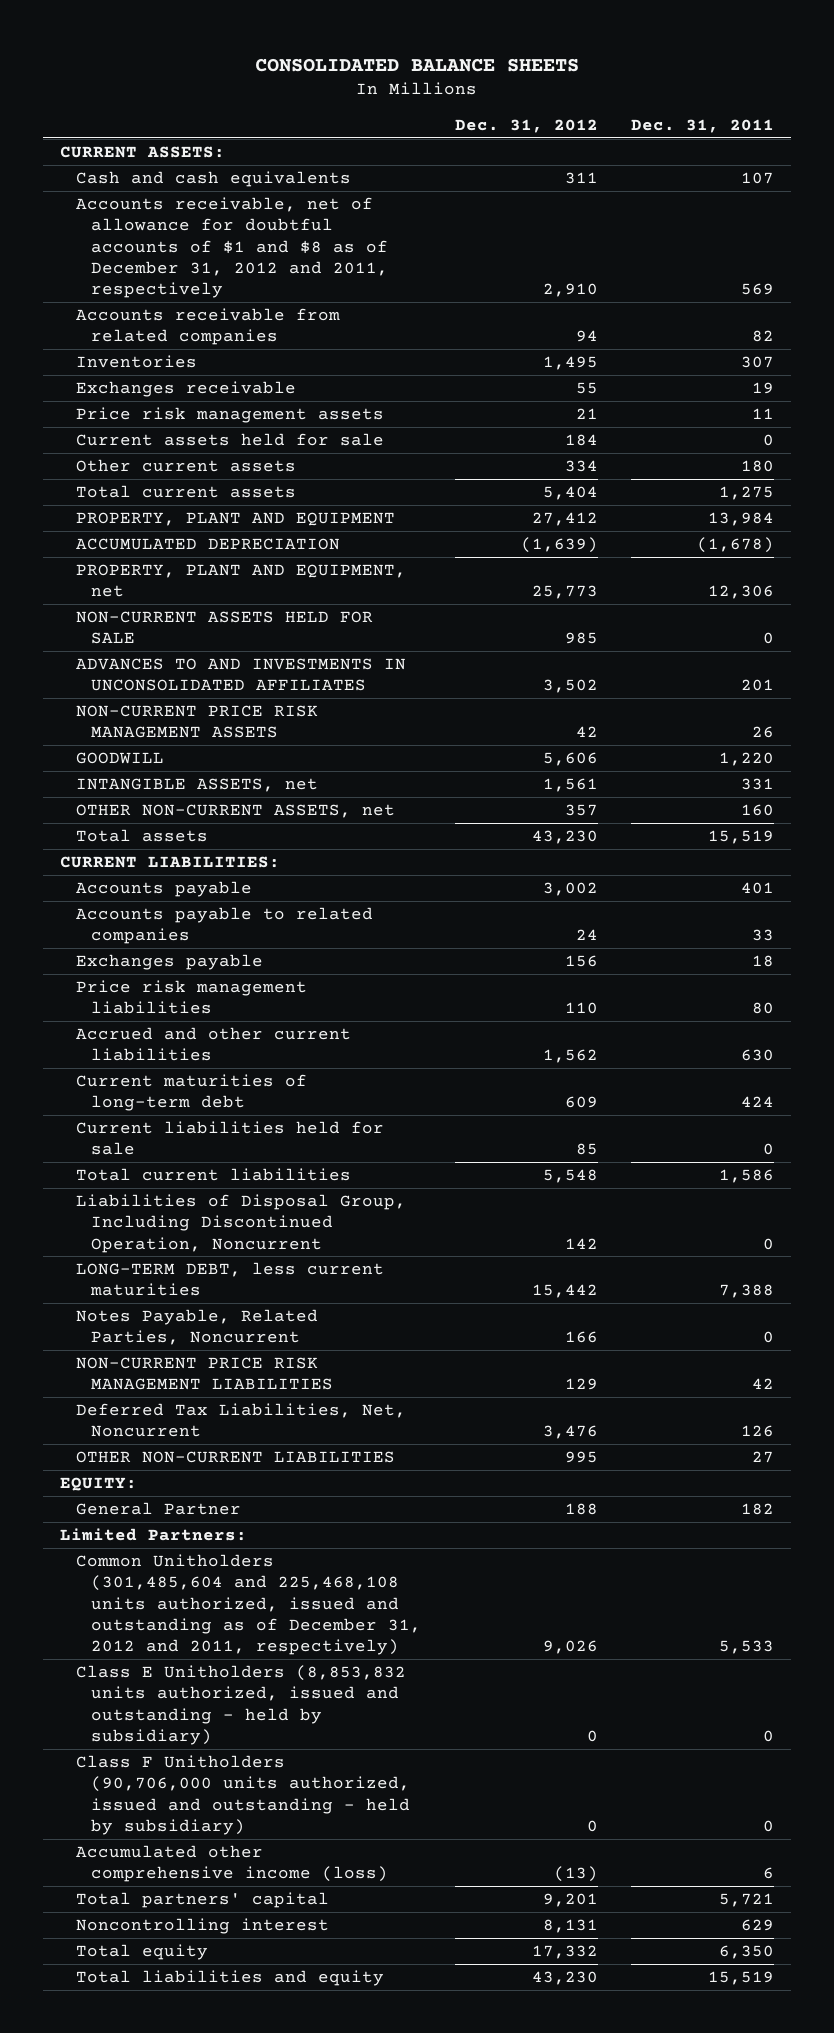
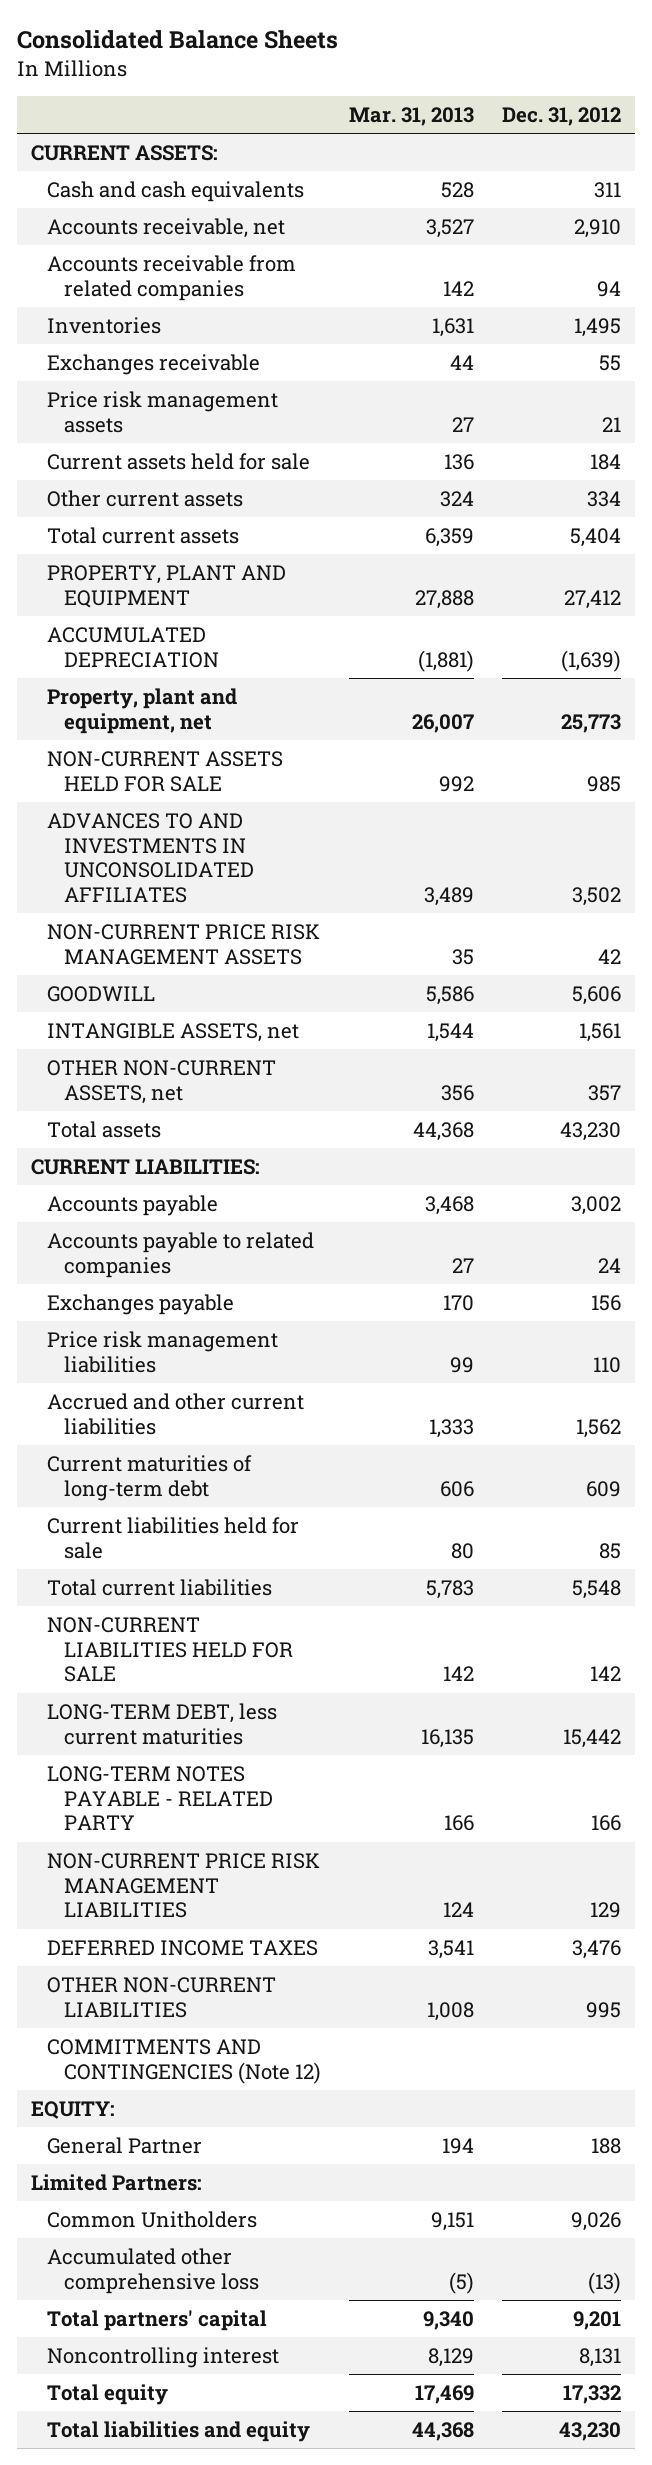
- CONSOLIDATED BALANCE SHEETS
+ Consolidated Balance Sheets
- | Dec. 31, 2012 | Dec. 31, 2011
+ | Mar. 31, 2013 | Dec. 31, 2012
- Accounts receivable, net of allowance for doubtful accounts of $1 and $8 as of December 31, 2012 and 2011, respectively | 2,910 | 569
+ Accounts receivable, net | 3,527 | 2,910
- PROPERTY, PLANT AND EQUIPMENT, net | 25,773 | 12,306
+ Property, plant and equipment, net | 26,007 | 25,773
- Liabilities of Disposal Group, Including Discontinued Operation, Noncurrent | 142 | 0
+ NON-CURRENT LIABILITIES HELD FOR SALE | 142 | 142
- Notes Payable, Related Parties, Noncurrent | 166 | 0
+ LONG-TERM NOTES PAYABLE - RELATED PARTY | 166 | 166
- Deferred Tax Liabilities, Net, Noncurrent | 3,476 | 126
+ DEFERRED INCOME TAXES | 3,541 | 3,476
+ COMMITMENTS AND CONTINGENCIES (Note 12)
- Common Unitholders (301,485,604 and 225,468,108 units authorized, issued and outstanding as of December 31, 2012 and 2011, respectively) | 9,026 | 5,533
- Class E Unitholders (8,853,832 units authorized, issued and outstanding - held by subsidiary) | 0 | 0
- Class F Unitholders (90,706,000 units authorized, issued and outstanding - held by subsidiary) | 0 | 0
- Accumulated other comprehensive income (loss) | (13) | 6
+ Common Unitholders | 9,151 | 9,026
+ Accumulated other comprehensive loss | (5) | (13)

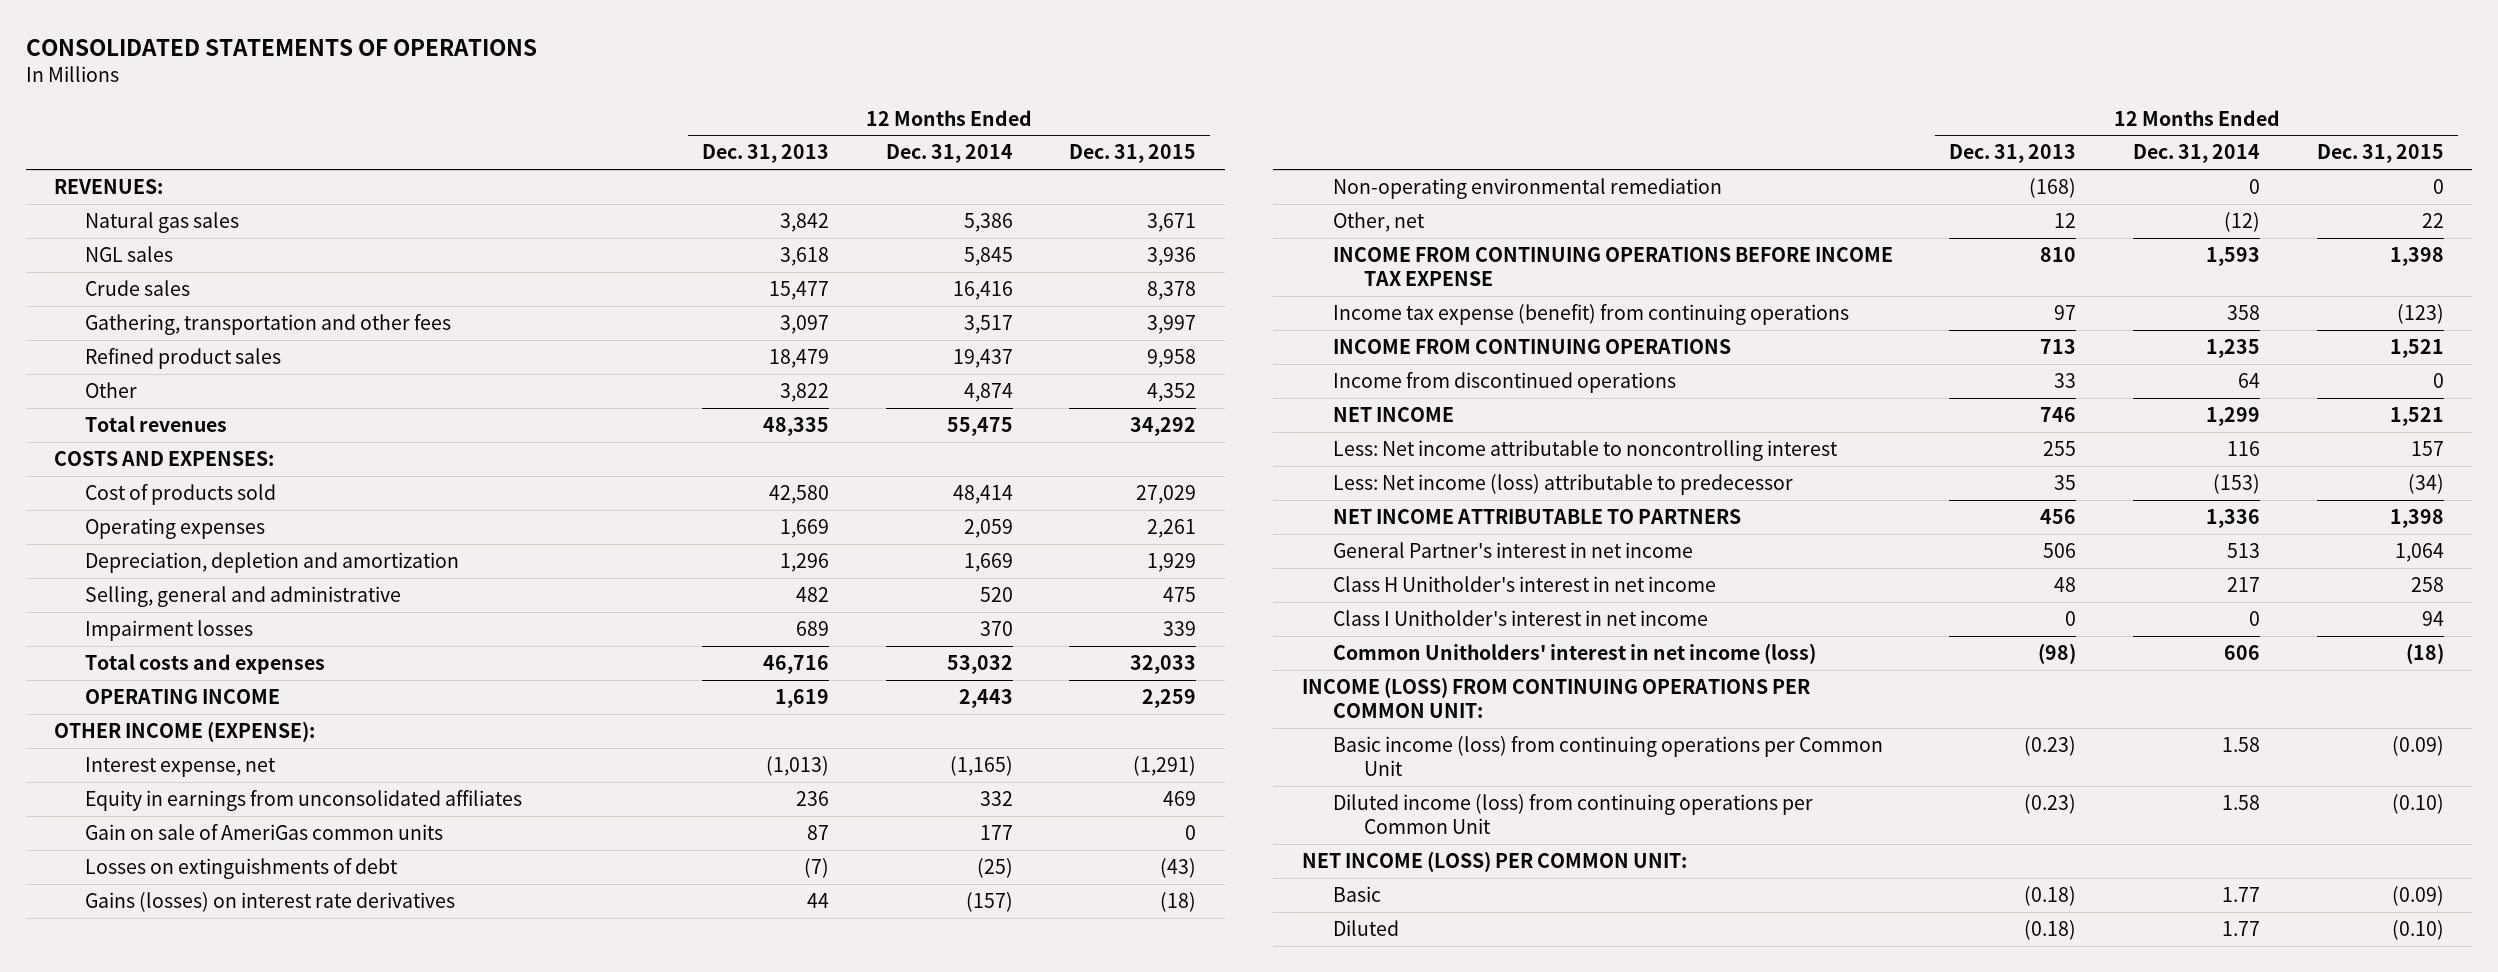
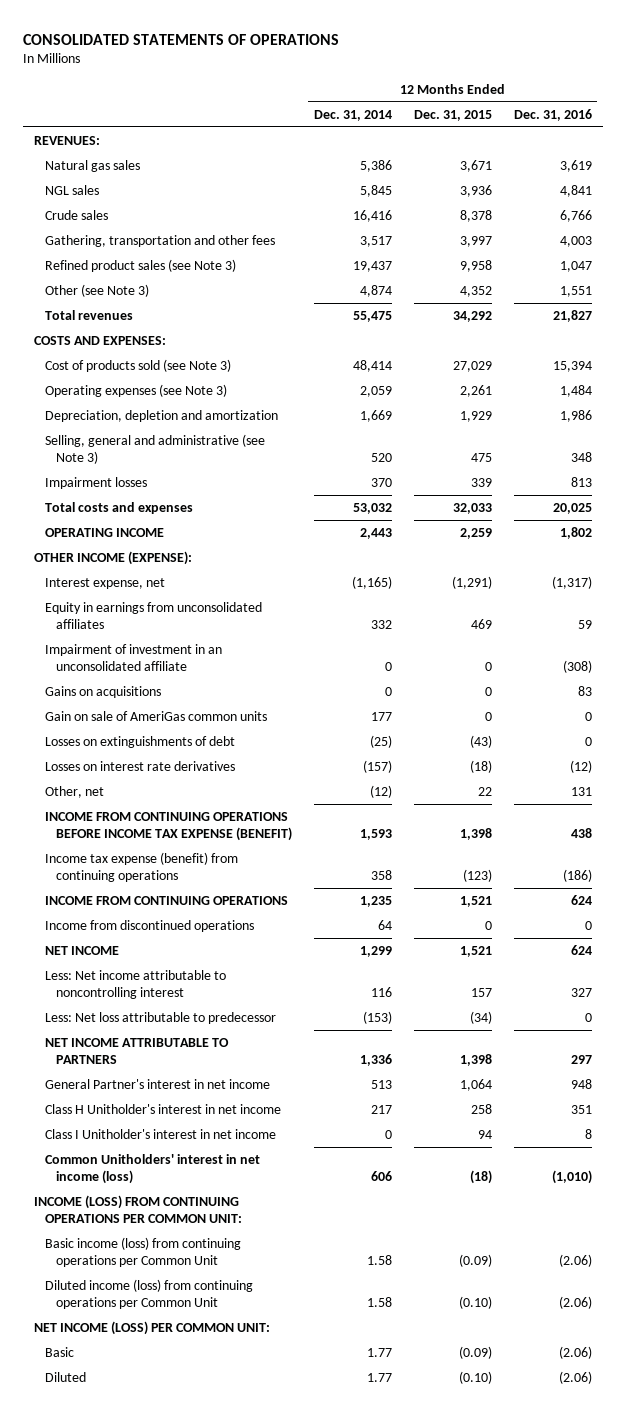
- | 12 Months Ended Dec. 31, 2013 | 12 Months Ended Dec. 31, 2014 | 12 Months Ended Dec. 31, 2015
+ | 12 Months Ended Dec. 31, 2014 | 12 Months Ended Dec. 31, 2015 | 12 Months Ended Dec. 31, 2016
- Refined product sales | 18,479 | 19,437 | 9,958
- Other | 3,822 | 4,874 | 4,352
+ Refined product sales (see Note 3) | 19,437 | 9,958 | 1,047
+ Other (see Note 3) | 4,874 | 4,352 | 1,551
- Cost of products sold | 42,580 | 48,414 | 27,029
- Operating expenses | 1,669 | 2,059 | 2,261
+ Cost of products sold (see Note 3) | 48,414 | 27,029 | 15,394
+ Operating expenses (see Note 3) | 2,059 | 2,261 | 1,484
- Selling, general and administrative | 482 | 520 | 475
+ Selling, general and administrative (see Note 3) | 520 | 475 | 348
+ Impairment of investment in an unconsolidated affiliate | 0 | 0 | (308)
+ Gains on acquisitions | 0 | 0 | 83
- Gains (losses) on interest rate derivatives | 44 | (157) | (18)
- Non-operating environmental remediation | (168) | 0 | 0
+ Losses on interest rate derivatives | (157) | (18) | (12)
- INCOME FROM CONTINUING OPERATIONS BEFORE INCOME TAX EXPENSE | 810 | 1,593 | 1,398
+ INCOME FROM CONTINUING OPERATIONS BEFORE INCOME TAX EXPENSE (BENEFIT) | 1,593 | 1,398 | 438
- Less: Net income (loss) attributable to predecessor | 35 | (153) | (34)
+ Less: Net loss attributable to predecessor | (153) | (34) | 0

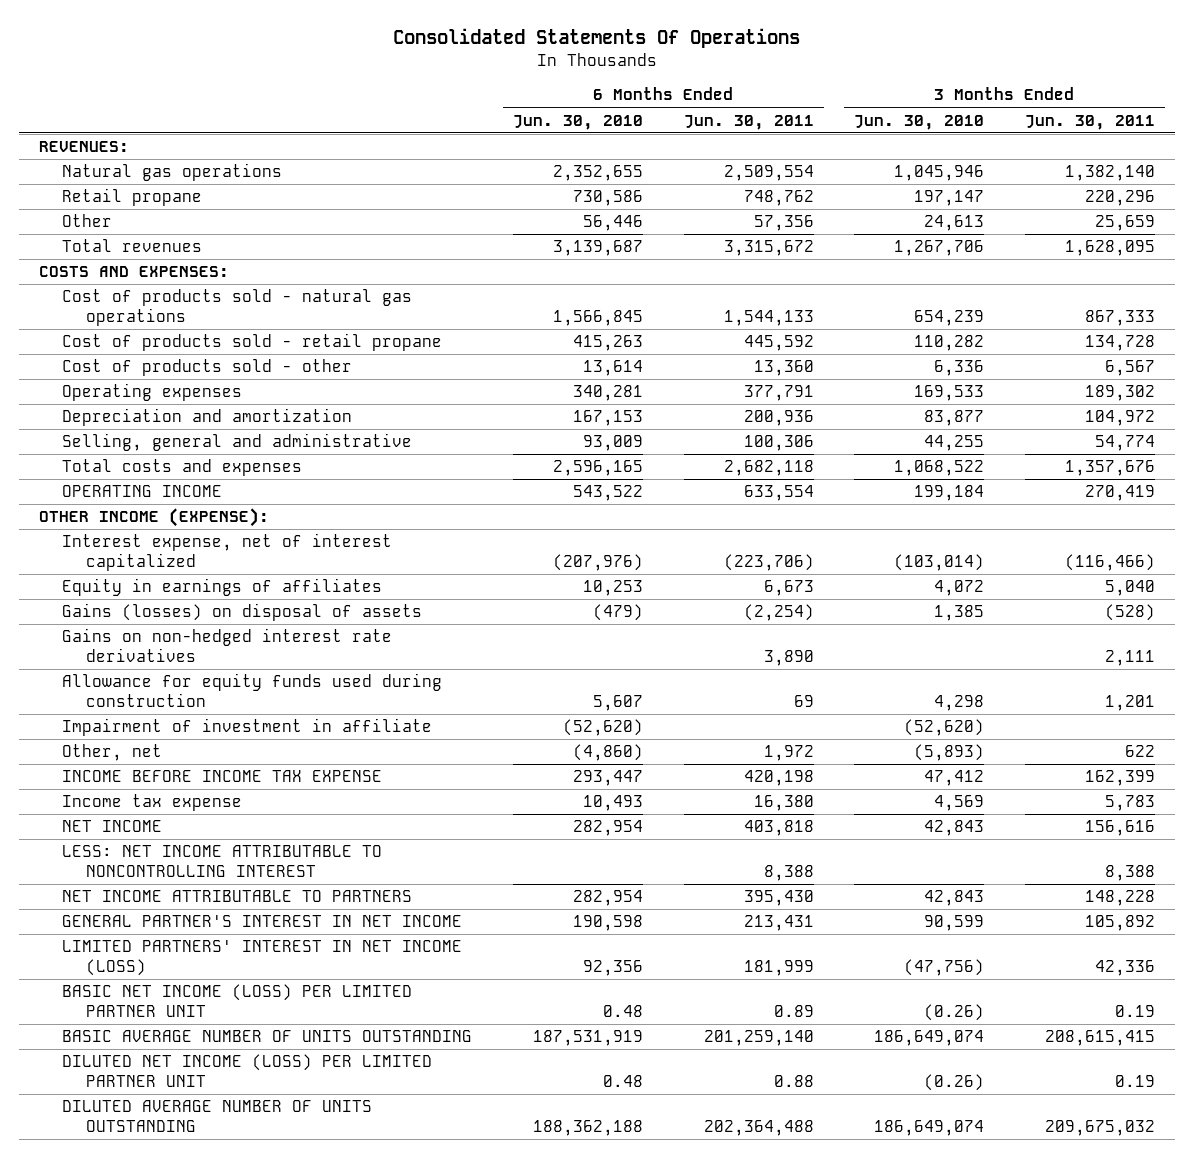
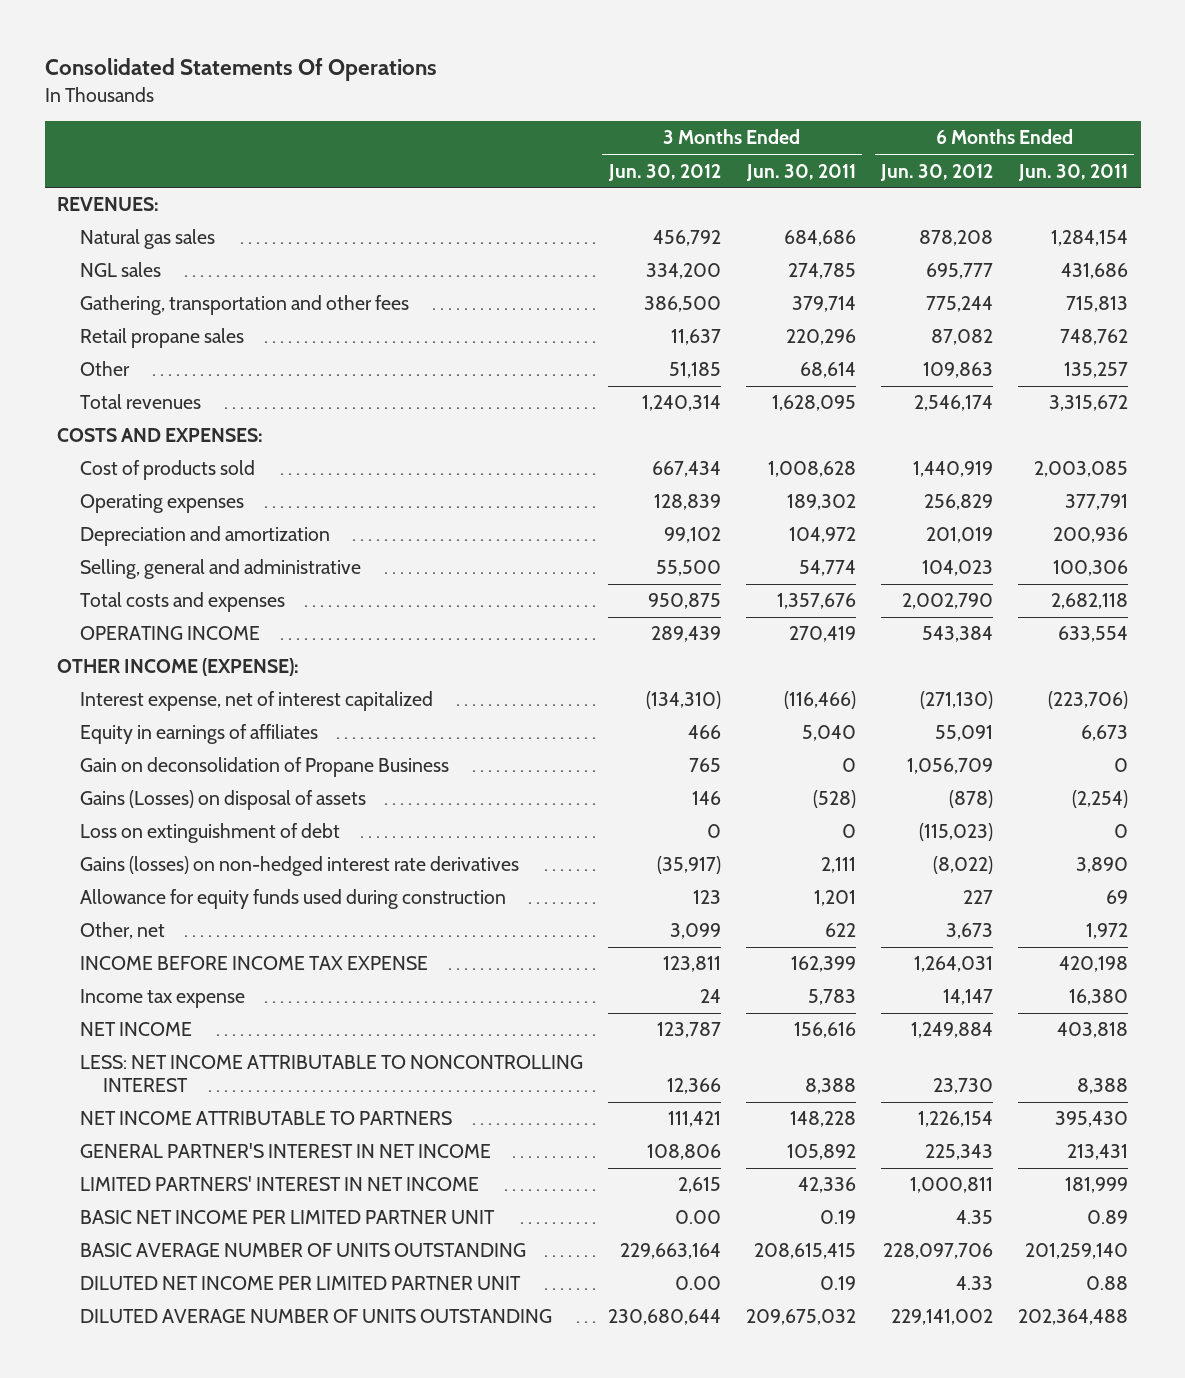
- | 6 Months Ended Jun. 30, 2010 | 6 Months Ended Jun. 30, 2011 | 3 Months Ended Jun. 30, 2010 | 3 Months Ended Jun. 30, 2011
+ | 3 Months Ended Jun. 30, 2012 | 3 Months Ended Jun. 30, 2011 | 6 Months Ended Jun. 30, 2012 | 6 Months Ended Jun. 30, 2011
- Natural gas operations | 2,352,655 | 2,509,554 | 1,045,946 | 1,382,140
- Retail propane | 730,586 | 748,762 | 197,147 | 220,296
- Other | 56,446 | 57,356 | 24,613 | 25,659
+ Natural gas sales | 456,792 | 684,686 | 878,208 | 1,284,154
+ NGL sales | 334,200 | 274,785 | 695,777 | 431,686
+ Gathering, transportation and other fees | 386,500 | 379,714 | 775,244 | 715,813
+ Retail propane sales | 11,637 | 220,296 | 87,082 | 748,762
+ Other | 51,185 | 68,614 | 109,863 | 135,257
- Cost of products sold - natural gas operations | 1,566,845 | 1,544,133 | 654,239 | 867,333
- Cost of products sold - retail propane | 415,263 | 445,592 | 110,282 | 134,728
- Cost of products sold - other | 13,614 | 13,360 | 6,336 | 6,567
+ Cost of products sold | 667,434 | 1,008,628 | 1,440,919 | 2,003,085
- Gains (losses) on disposal of assets | (479) | (2,254) | 1,385 | (528)
- Gains on non-hedged interest rate derivatives | | 3,890 | | 2,111
+ Gain on deconsolidation of Propane Business | 765 | 0 | 1,056,709 | 0
+ Gains (Losses) on disposal of assets | 146 | (528) | (878) | (2,254)
+ Loss on extinguishment of debt | 0 | 0 | (115,023) | 0
+ Gains (losses) on non-hedged interest rate derivatives | (35,917) | 2,111 | (8,022) | 3,890
- Impairment of investment in affiliate | (52,620) | | (52,620) |
- LIMITED PARTNERS' INTEREST IN NET INCOME (LOSS) | 92,356 | 181,999 | (47,756) | 42,336
- BASIC NET INCOME (LOSS) PER LIMITED PARTNER UNIT | 0.48 | 0.89 | (0.26) | 0.19
+ LIMITED PARTNERS' INTEREST IN NET INCOME | 2,615 | 42,336 | 1,000,811 | 181,999
+ BASIC NET INCOME PER LIMITED PARTNER UNIT | 0.00 | 0.19 | 4.35 | 0.89
- DILUTED NET INCOME (LOSS) PER LIMITED PARTNER UNIT | 0.48 | 0.88 | (0.26) | 0.19
+ DILUTED NET INCOME PER LIMITED PARTNER UNIT | 0.00 | 0.19 | 4.33 | 0.88

